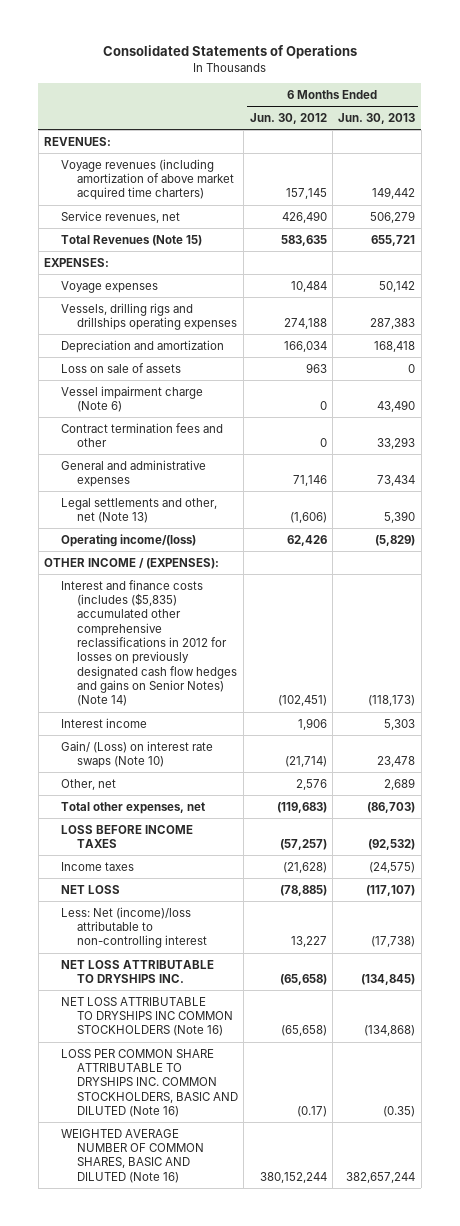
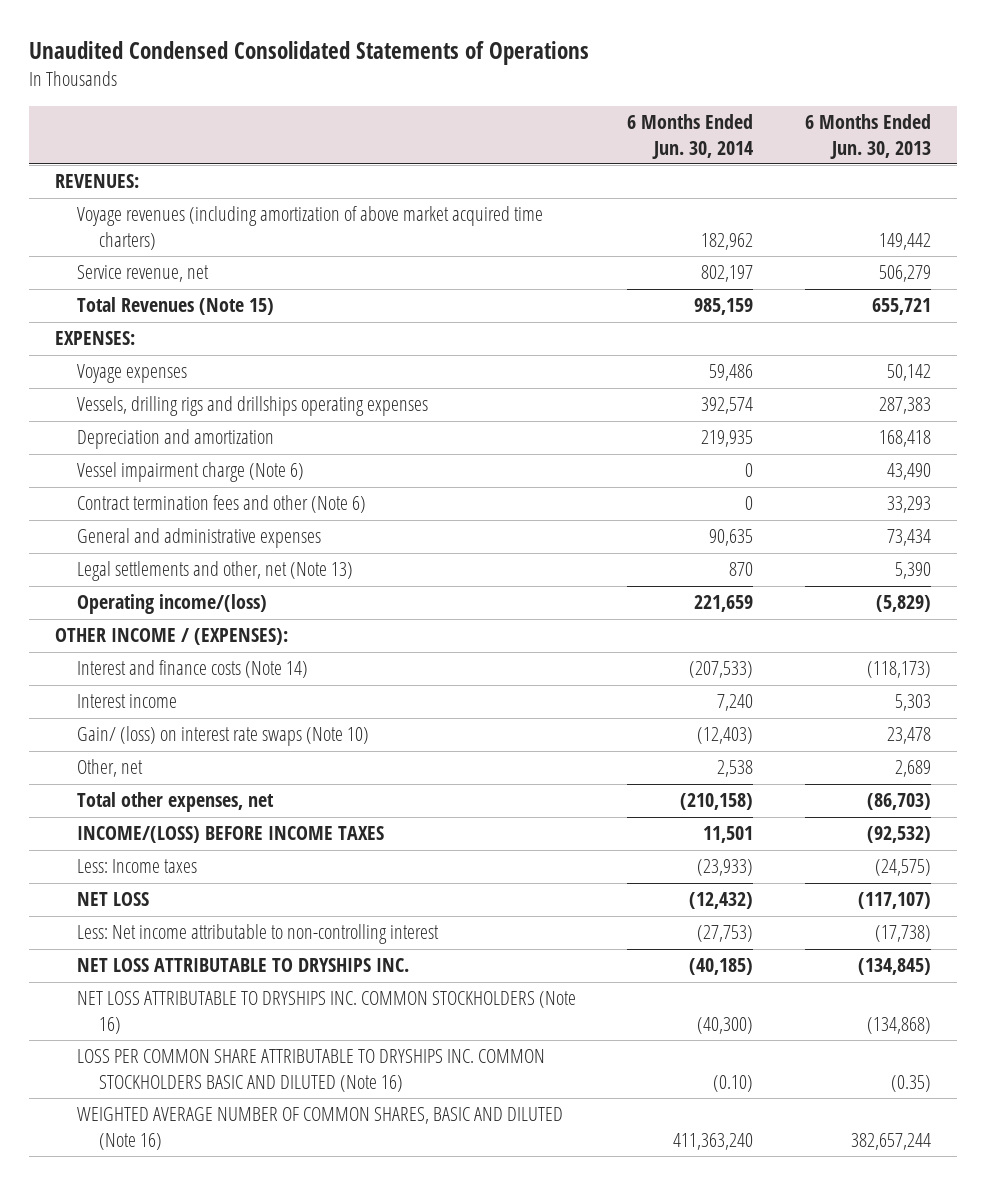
- Consolidated Statements of Operations
+ Unaudited Condensed Consolidated Statements of Operations
- | 6 Months Ended Jun. 30, 2012 | 6 Months Ended Jun. 30, 2013
+ | 6 Months Ended Jun. 30, 2014 | 6 Months Ended Jun. 30, 2013
- Service revenues, net | 426,490 | 506,279
+ Service revenue, net | 802,197 | 506,279
- Loss on sale of assets | 963 | 0
- Contract termination fees and other | 0 | 33,293
+ Contract termination fees and other (Note 6) | 0 | 33,293
- Interest and finance costs (includes ($5,835) accumulated other comprehensive reclassifications in 2012 for losses on previously designated cash flow hedges and gains on Senior Notes) (Note 14) | (102,451) | (118,173)
+ Interest and finance costs (Note 14) | (207,533) | (118,173)
- Gain/ (Loss) on interest rate swaps (Note 10) | (21,714) | 23,478
+ Gain/ (loss) on interest rate swaps (Note 10) | (12,403) | 23,478
- LOSS BEFORE INCOME TAXES | (57,257) | (92,532)
- Income taxes | (21,628) | (24,575)
+ INCOME/(LOSS) BEFORE INCOME TAXES | 11,501 | (92,532)
+ Less: Income taxes | (23,933) | (24,575)
- Less: Net (income)/loss attributable to non-controlling interest | 13,227 | (17,738)
+ Less: Net income attributable to non-controlling interest | (27,753) | (17,738)
- NET LOSS ATTRIBUTABLE TO DRYSHIPS INC COMMON STOCKHOLDERS (Note 16) | (65,658) | (134,868)
- LOSS PER COMMON SHARE ATTRIBUTABLE TO DRYSHIPS INC. COMMON STOCKHOLDERS, BASIC AND DILUTED (Note 16) | (0.17) | (0.35)
+ NET LOSS ATTRIBUTABLE TO DRYSHIPS INC. COMMON STOCKHOLDERS (Note 16) | (40,300) | (134,868)
+ LOSS PER COMMON SHARE ATTRIBUTABLE TO DRYSHIPS INC. COMMON STOCKHOLDERS BASIC AND DILUTED (Note 16) | (0.10) | (0.35)

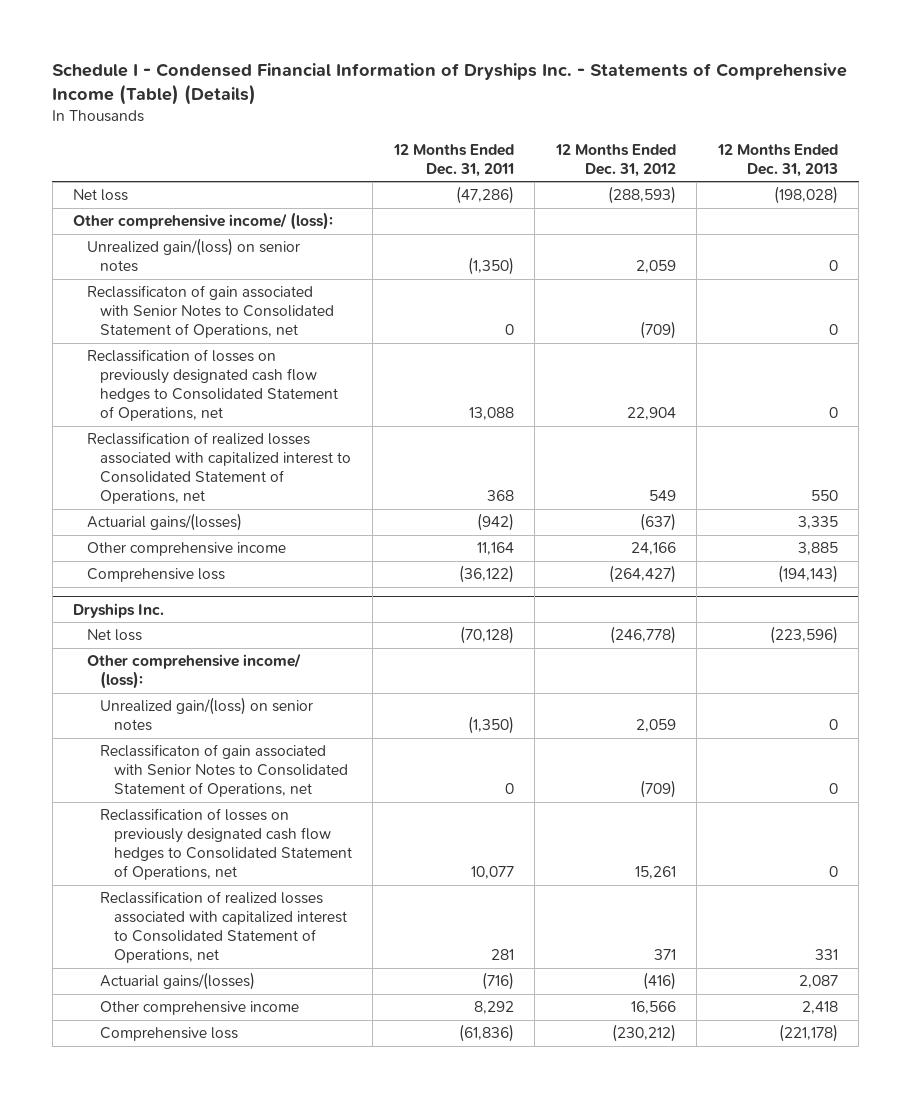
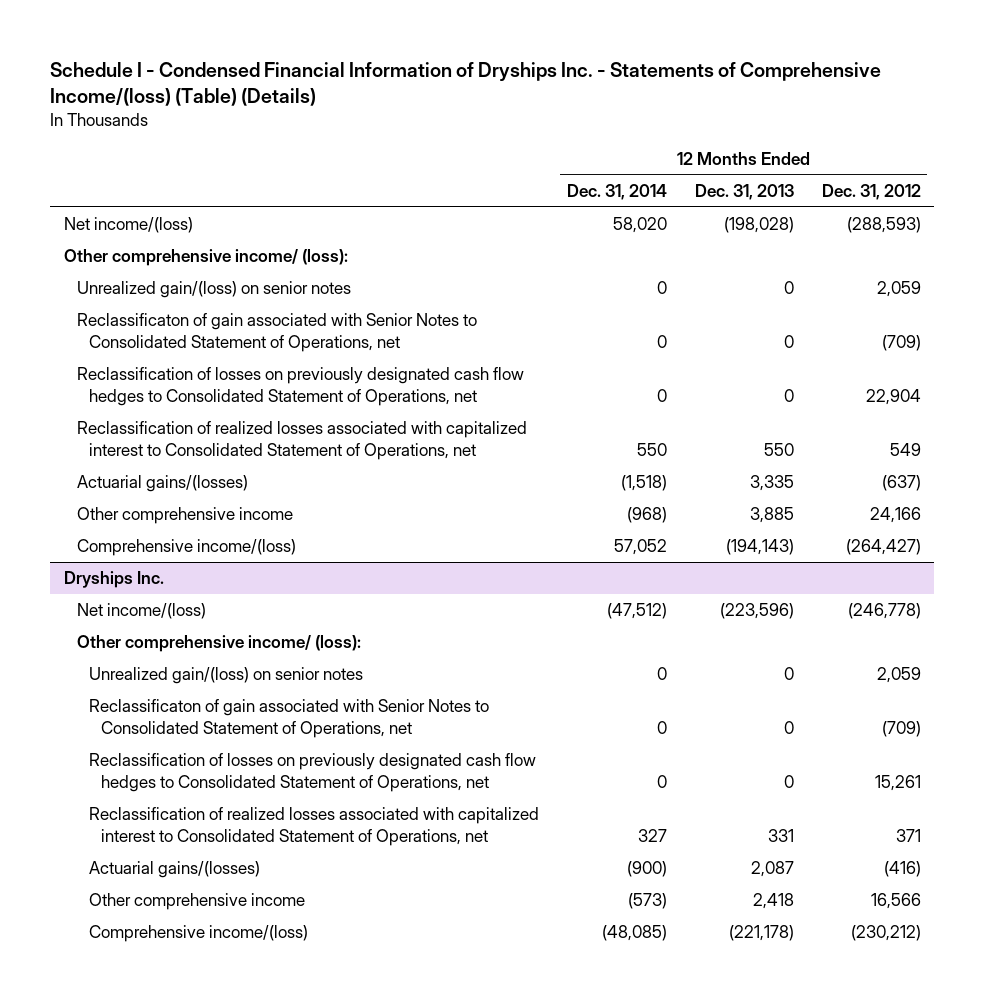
- Schedule I - Condensed Financial Information of Dryships Inc. - Statements of Comprehensive Income (Table) (Details)
+ Schedule I - Condensed Financial Information of Dryships Inc. - Statements of Comprehensive Income/(loss) (Table) (Details)
- | 12 Months Ended Dec. 31, 2011 | 12 Months Ended Dec. 31, 2012 | 12 Months Ended Dec. 31, 2013
+ | 12 Months Ended Dec. 31, 2014 | 12 Months Ended Dec. 31, 2013 | 12 Months Ended Dec. 31, 2012
- Net loss | (47,286) | (288,593) | (198,028)
+ Net income/(loss) | 58,020 | (198,028) | (288,593)
- Comprehensive loss | (36,122) | (264,427) | (194,143)
+ Comprehensive income/(loss) | 57,052 | (194,143) | (264,427)
@ Dryships Inc.
- Net loss | (70,128) | (246,778) | (223,596)
+ Net income/(loss) | (47,512) | (223,596) | (246,778)
- Comprehensive loss | (61,836) | (230,212) | (221,178)
+ Comprehensive income/(loss) | (48,085) | (221,178) | (230,212)

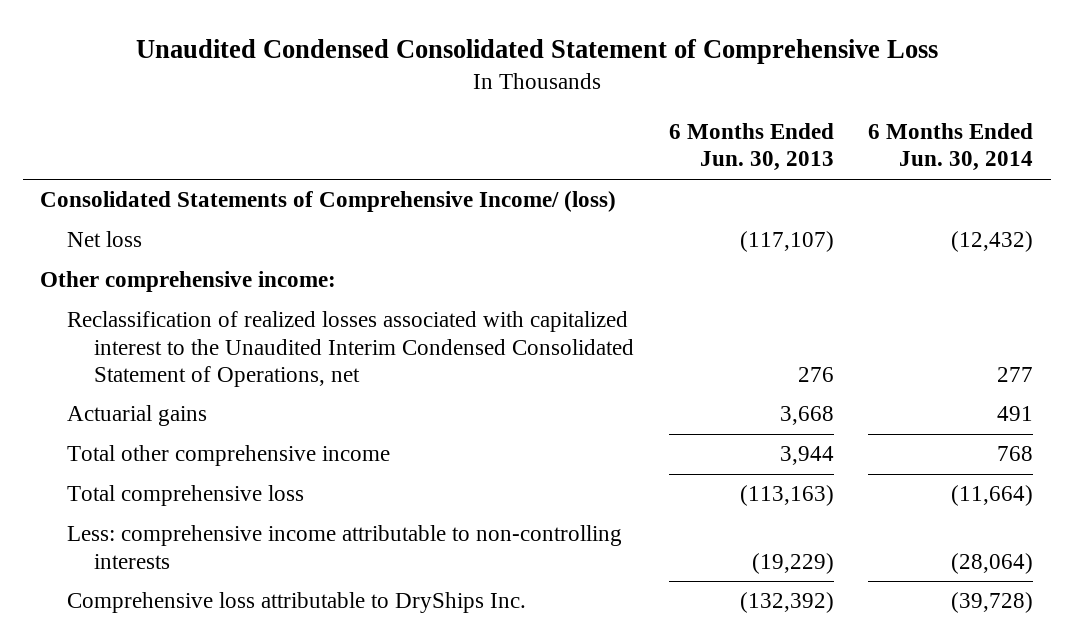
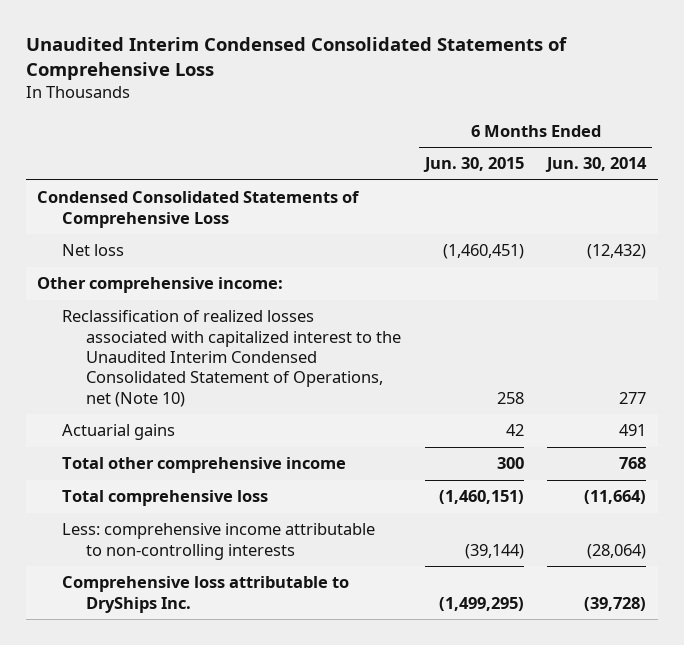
- Unaudited Condensed Consolidated Statement of Comprehensive Loss
+ Unaudited Interim Condensed Consolidated Statements of Comprehensive Loss
- | 6 Months Ended Jun. 30, 2013 | 6 Months Ended Jun. 30, 2014
+ | 6 Months Ended Jun. 30, 2015 | 6 Months Ended Jun. 30, 2014
- Consolidated Statements of Comprehensive Income/ (loss)
+ Condensed Consolidated Statements of Comprehensive Loss
- Reclassification of realized losses associated with capitalized interest to the Unaudited Interim Condensed Consolidated Statement of Operations, net | 276 | 277
+ Reclassification of realized losses associated with capitalized interest to the Unaudited Interim Condensed Consolidated Statement of Operations, net (Note 10) | 258 | 277

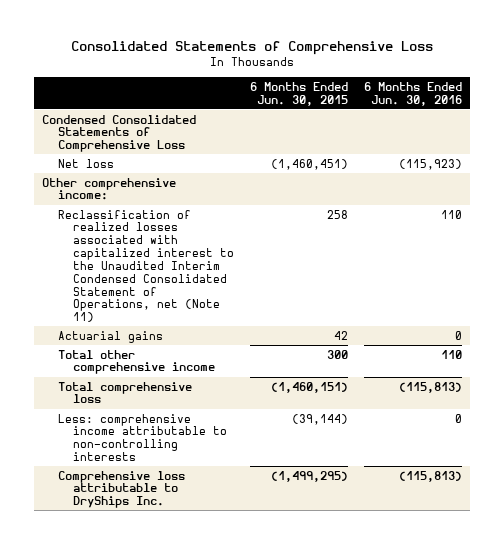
- Unaudited Interim Condensed Consolidated Statements of Comprehensive Loss
+ Consolidated Statements of Comprehensive Loss
- | 6 Months Ended Jun. 30, 2015 | 6 Months Ended Jun. 30, 2014
+ | 6 Months Ended Jun. 30, 2015 | 6 Months Ended Jun. 30, 2016
- Reclassification of realized losses associated with capitalized interest to the Unaudited Interim Condensed Consolidated Statement of Operations, net (Note 10) | 258 | 277
+ Reclassification of realized losses associated with capitalized interest to the Unaudited Interim Condensed Consolidated Statement of Operations, net (Note 11) | 258 | 110

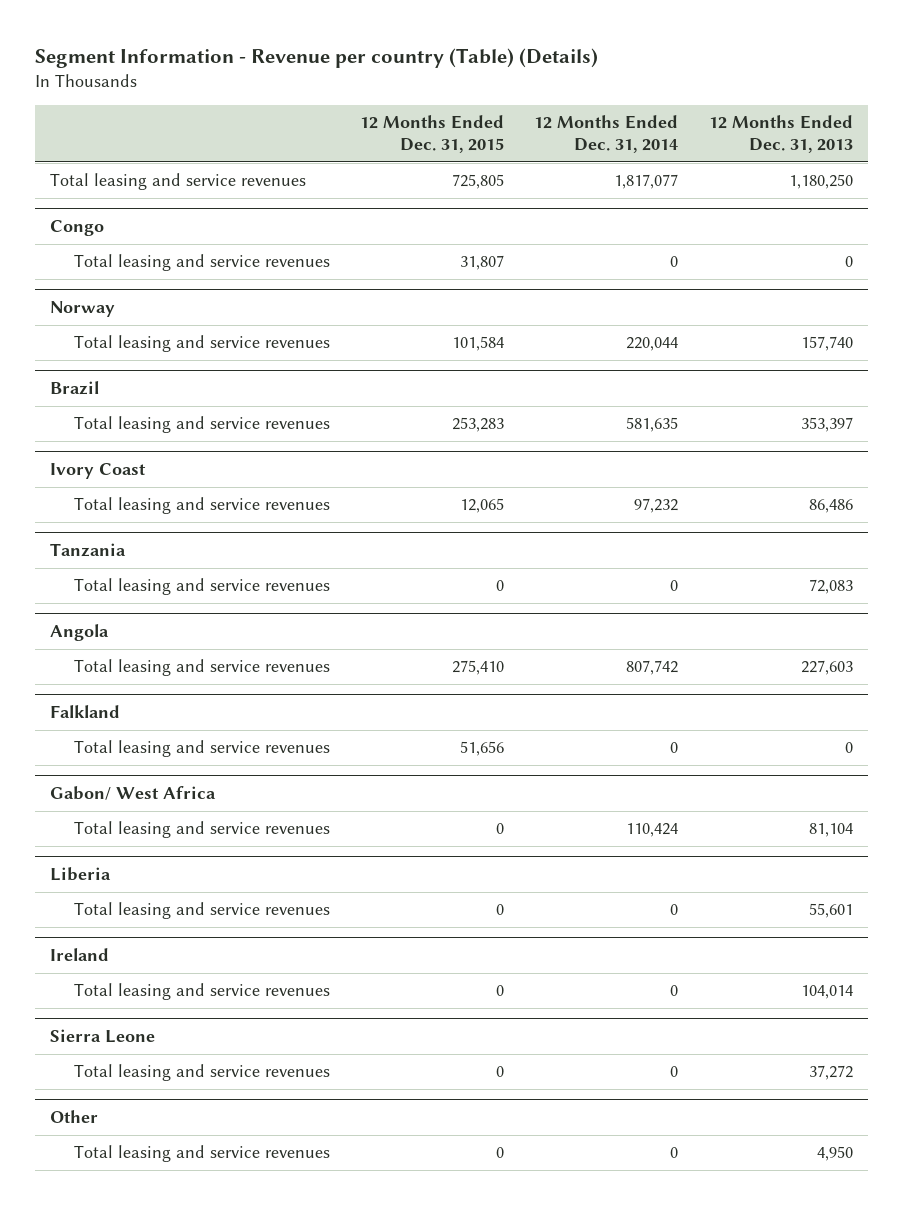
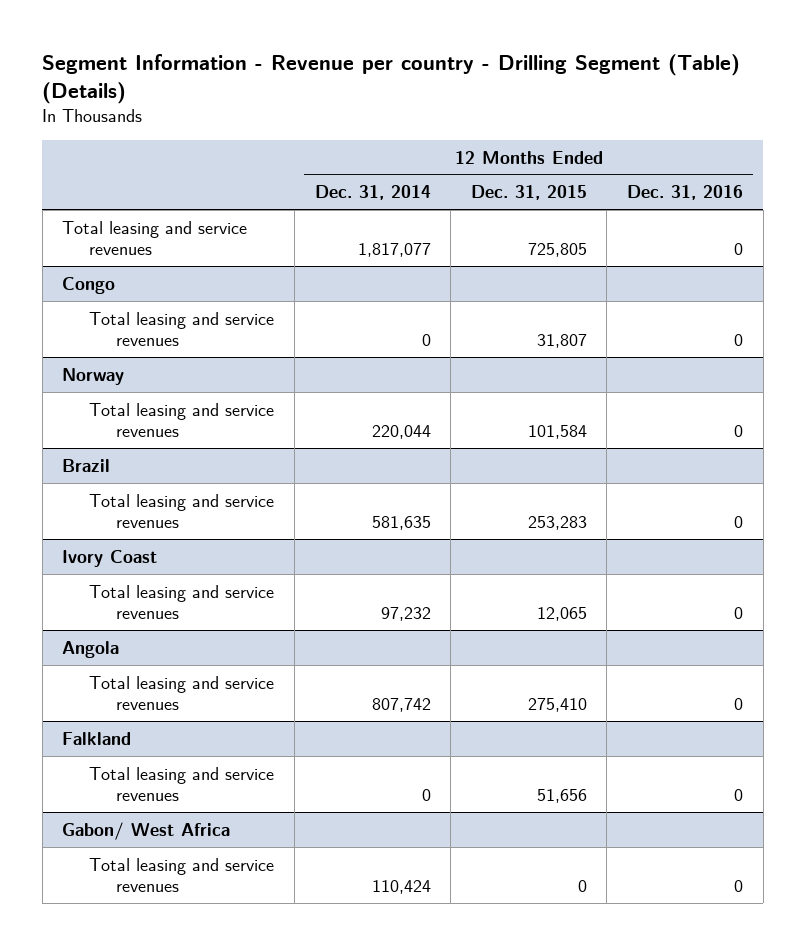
- Segment Information - Revenue per country (Table) (Details)
+ Segment Information - Revenue per country - Drilling Segment (Table) (Details)
- | 12 Months Ended Dec. 31, 2015 | 12 Months Ended Dec. 31, 2014 | 12 Months Ended Dec. 31, 2013
+ | 12 Months Ended Dec. 31, 2014 | 12 Months Ended Dec. 31, 2015 | 12 Months Ended Dec. 31, 2016
- Tanzania
- Total leasing and service revenues | 0 | 0 | 72,083
- Liberia
- Total leasing and service revenues | 0 | 0 | 55,601
- Ireland
- Total leasing and service revenues | 0 | 0 | 104,014
- Sierra Leone
- Total leasing and service revenues | 0 | 0 | 37,272
- Other
- Total leasing and service revenues | 0 | 0 | 4,950

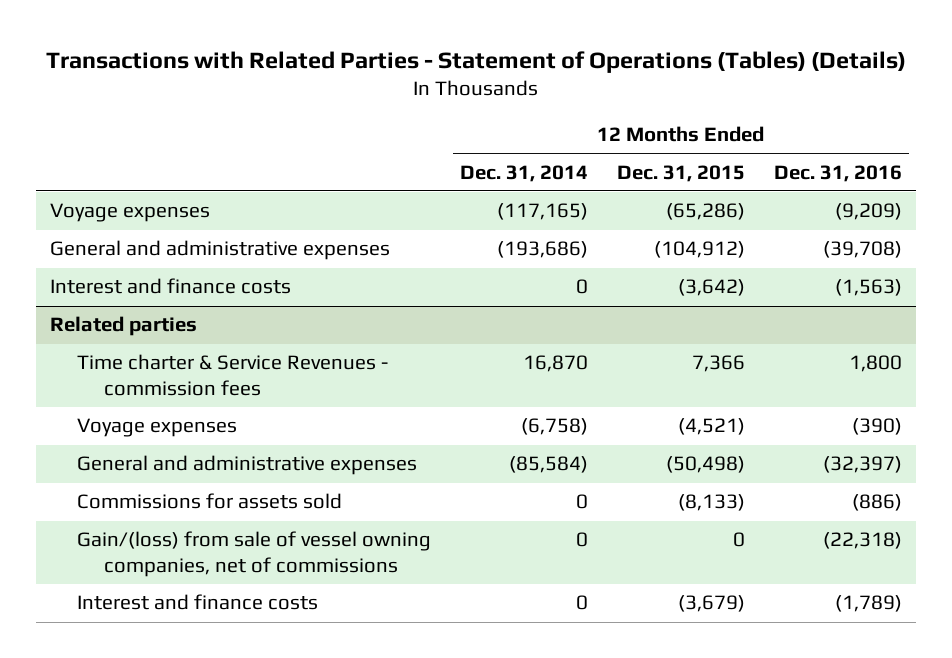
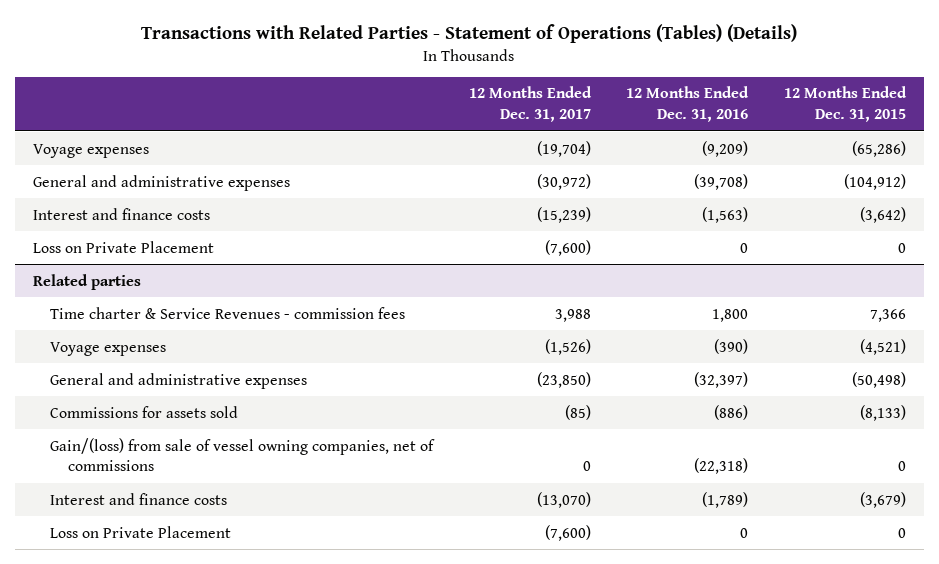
- | 12 Months Ended Dec. 31, 2014 | 12 Months Ended Dec. 31, 2015 | 12 Months Ended Dec. 31, 2016
+ | 12 Months Ended Dec. 31, 2017 | 12 Months Ended Dec. 31, 2016 | 12 Months Ended Dec. 31, 2015
+ Loss on Private Placement | (7,600) | 0 | 0
@ Related parties
+ Loss on Private Placement | (7,600) | 0 | 0

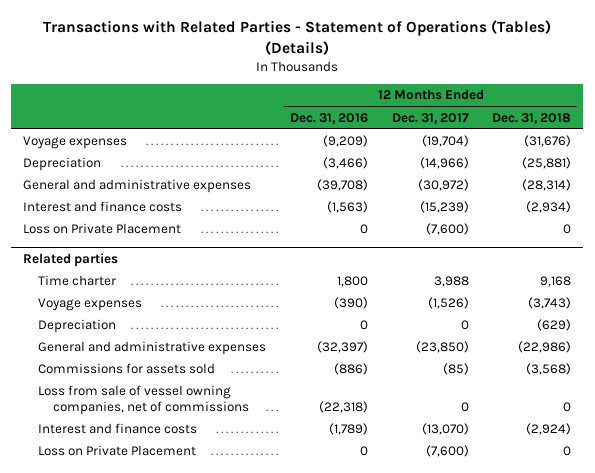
- | 12 Months Ended Dec. 31, 2017 | 12 Months Ended Dec. 31, 2016 | 12 Months Ended Dec. 31, 2015
+ | 12 Months Ended Dec. 31, 2016 | 12 Months Ended Dec. 31, 2017 | 12 Months Ended Dec. 31, 2018
+ Depreciation | (3,466) | (14,966) | (25,881)
@ Related parties
- Time charter & Service Revenues - commission fees | 3,988 | 1,800 | 7,366
+ Time charter | 1,800 | 3,988 | 9,168
+ Depreciation | 0 | 0 | (629)
- Gain/(loss) from sale of vessel owning companies, net of commissions | 0 | (22,318) | 0
+ Loss from sale of vessel owning companies, net of commissions | (22,318) | 0 | 0

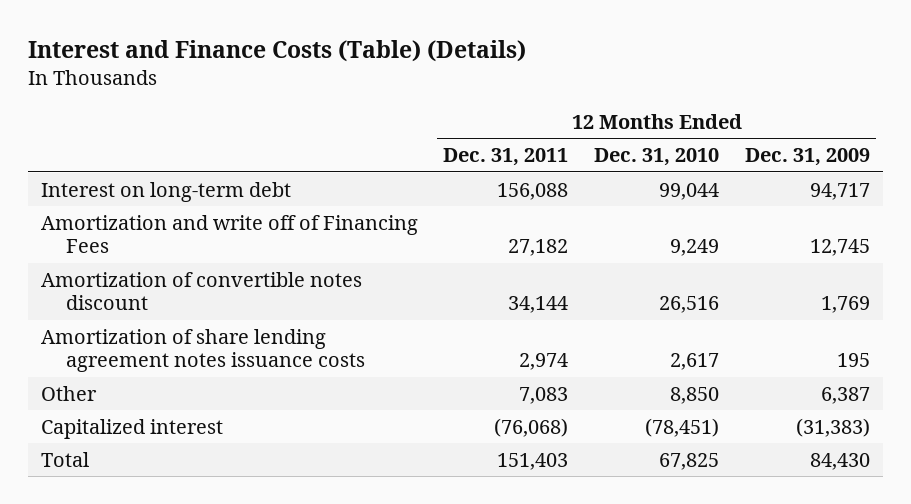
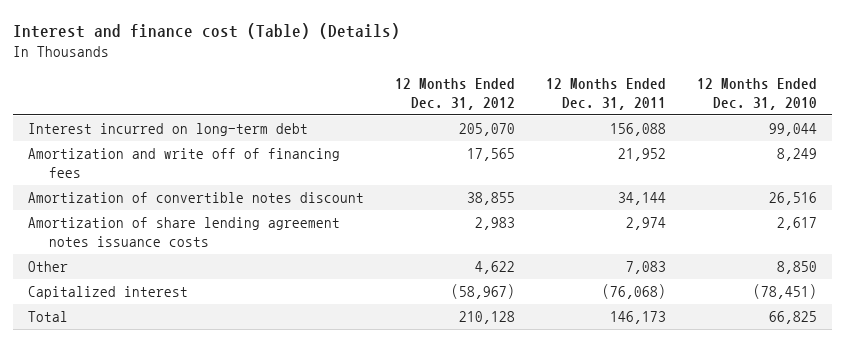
- Interest and Finance Costs (Table) (Details)
+ Interest and finance cost (Table) (Details)
- | 12 Months Ended Dec. 31, 2011 | 12 Months Ended Dec. 31, 2010 | 12 Months Ended Dec. 31, 2009
+ | 12 Months Ended Dec. 31, 2012 | 12 Months Ended Dec. 31, 2011 | 12 Months Ended Dec. 31, 2010
- Interest on long-term debt | 156,088 | 99,044 | 94,717
- Amortization and write off of Financing Fees | 27,182 | 9,249 | 12,745
+ Interest incurred on long-term debt | 205,070 | 156,088 | 99,044
+ Amortization and write off of financing fees | 17,565 | 21,952 | 8,249
- Total | 151,403 | 67,825 | 84,430
+ Total | 210,128 | 146,173 | 66,825

